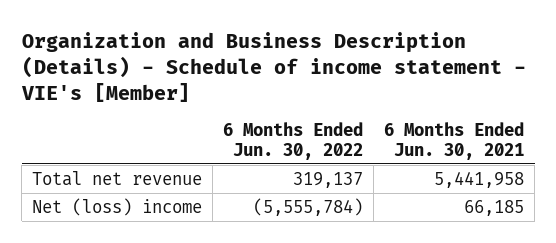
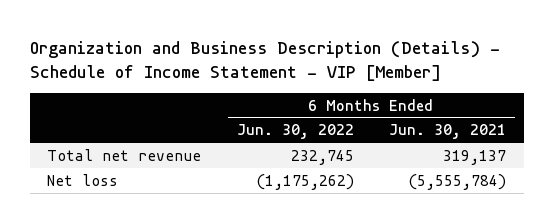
- Organization and Business Description (Details) - Schedule of income statement - VIE's [Member]
+ Organization and Business Description (Details) - Schedule of Income Statement - VIP [Member]
- Total net revenue | 319,137 | 5,441,958
- Net (loss) income | (5,555,784) | 66,185
+ Total net revenue | 232,745 | 319,137
+ Net loss | (1,175,262) | (5,555,784)

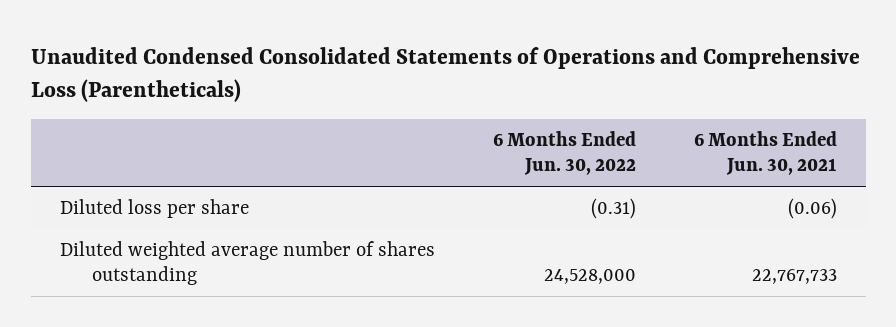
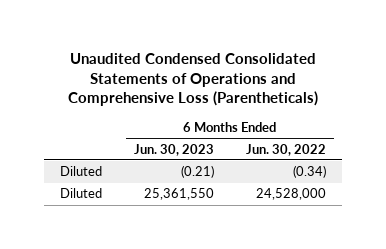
- | 6 Months Ended Jun. 30, 2022 | 6 Months Ended Jun. 30, 2021
+ | 6 Months Ended Jun. 30, 2023 | 6 Months Ended Jun. 30, 2022
- Diluted loss per share | (0.31) | (0.06)
- Diluted weighted average number of shares outstanding | 24,528,000 | 22,767,733
+ Diluted | (0.21) | (0.34)
+ Diluted | 25,361,550 | 24,528,000

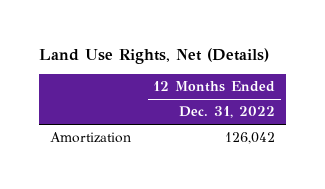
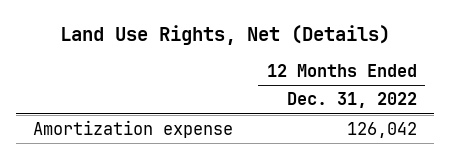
- Amortization | 126,042
+ Amortization expense | 126,042

